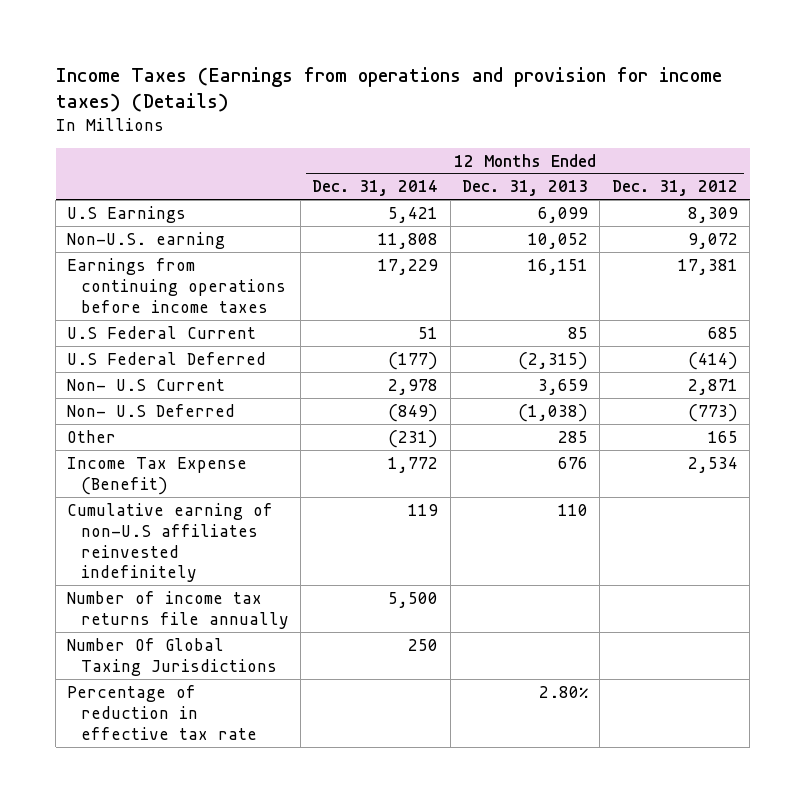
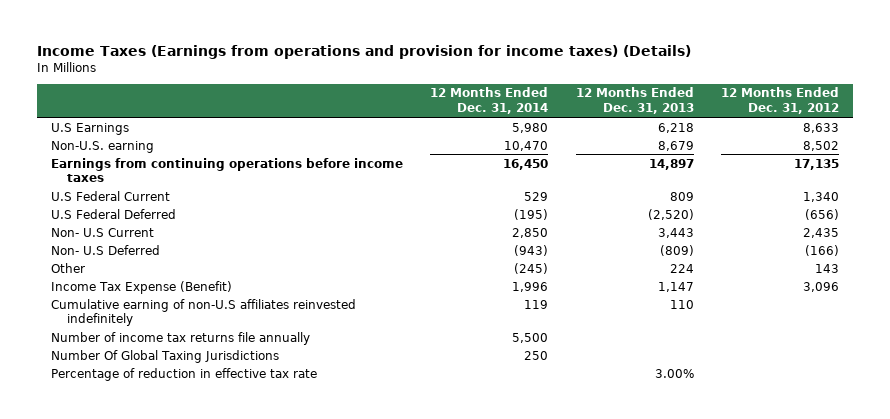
- U.S Earnings | 5,421 | 6,099 | 8,309
- Non-U.S. earning | 11,808 | 10,052 | 9,072
- Earnings from continuing operations before income taxes | 17,229 | 16,151 | 17,381
- U.S Federal Current | 51 | 85 | 685
- U.S Federal Deferred | (177) | (2,315) | (414)
- Non- U.S Current | 2,978 | 3,659 | 2,871
- Non- U.S Deferred | (849) | (1,038) | (773)
- Other | (231) | 285 | 165
- Income Tax Expense (Benefit) | 1,772 | 676 | 2,534
+ U.S Earnings | 5,980 | 6,218 | 8,633
+ Non-U.S. earning | 10,470 | 8,679 | 8,502
+ Earnings from continuing operations before income taxes | 16,450 | 14,897 | 17,135
+ U.S Federal Current | 529 | 809 | 1,340
+ U.S Federal Deferred | (195) | (2,520) | (656)
+ Non- U.S Current | 2,850 | 3,443 | 2,435
+ Non- U.S Deferred | (943) | (809) | (166)
+ Other | (245) | 224 | 143
+ Income Tax Expense (Benefit) | 1,996 | 1,147 | 3,096
- Percentage of reduction in effective tax rate | | 2.80% |
+ Percentage of reduction in effective tax rate | | 3.00% |

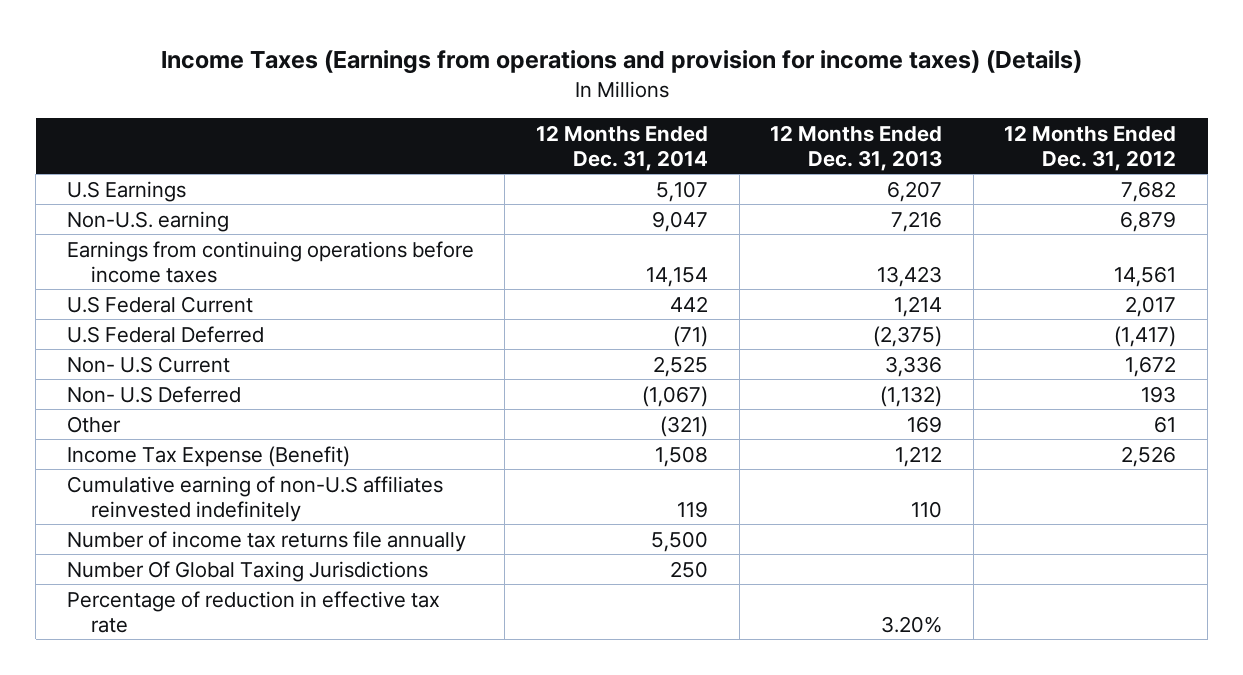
- U.S Earnings | 5,980 | 6,218 | 8,633
- Non-U.S. earning | 10,470 | 8,679 | 8,502
- Earnings from continuing operations before income taxes | 16,450 | 14,897 | 17,135
- U.S Federal Current | 529 | 809 | 1,340
- U.S Federal Deferred | (195) | (2,520) | (656)
- Non- U.S Current | 2,850 | 3,443 | 2,435
- Non- U.S Deferred | (943) | (809) | (166)
- Other | (245) | 224 | 143
- Income Tax Expense (Benefit) | 1,996 | 1,147 | 3,096
+ U.S Earnings | 5,107 | 6,207 | 7,682
+ Non-U.S. earning | 9,047 | 7,216 | 6,879
+ Earnings from continuing operations before income taxes | 14,154 | 13,423 | 14,561
+ U.S Federal Current | 442 | 1,214 | 2,017
+ U.S Federal Deferred | (71) | (2,375) | (1,417)
+ Non- U.S Current | 2,525 | 3,336 | 1,672
+ Non- U.S Deferred | (1,067) | (1,132) | 193
+ Other | (321) | 169 | 61
+ Income Tax Expense (Benefit) | 1,508 | 1,212 | 2,526
- Percentage of reduction in effective tax rate | | 3.00% |
+ Percentage of reduction in effective tax rate | | 3.20% |

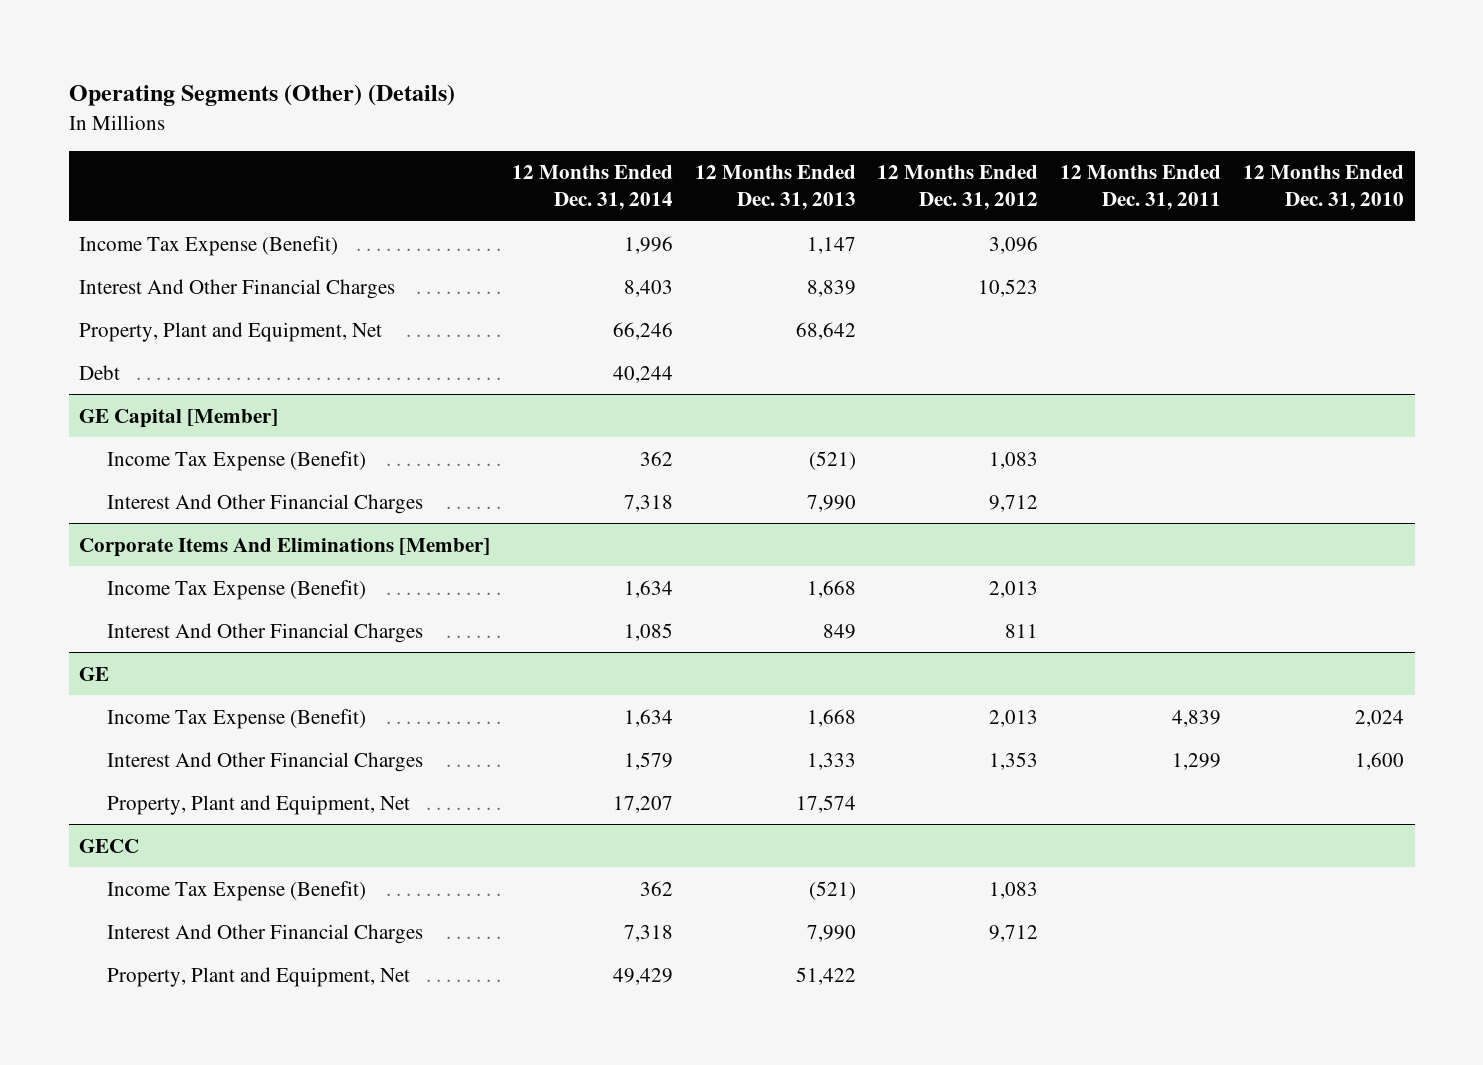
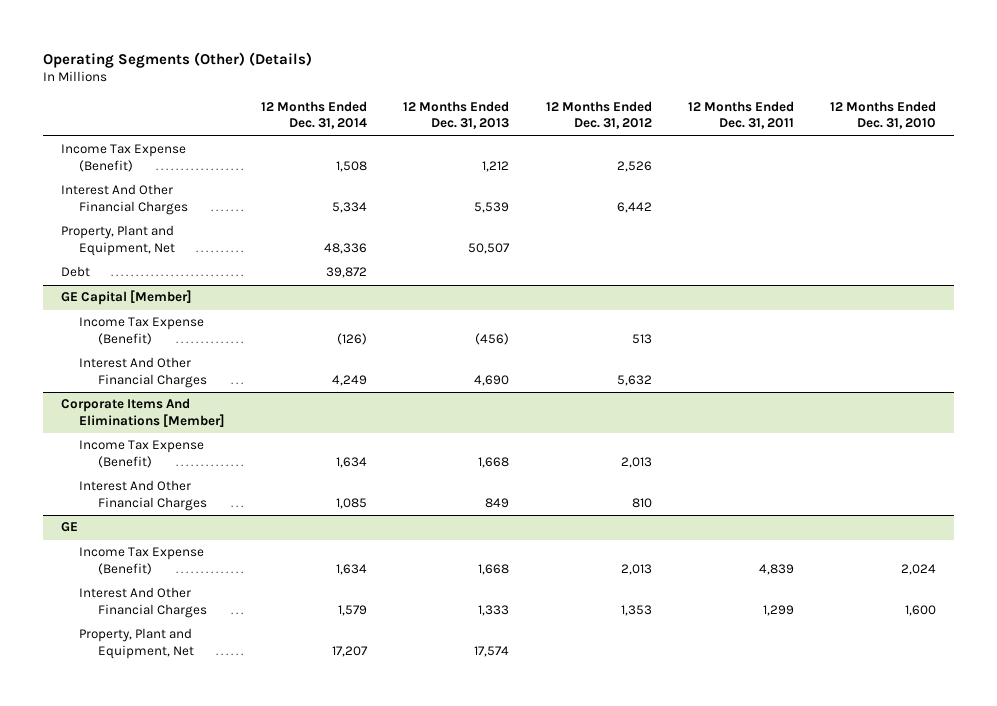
- Income Tax Expense (Benefit) | 1,996 | 1,147 | 3,096 | |
- Interest And Other Financial Charges | 8,403 | 8,839 | 10,523 | |
- Property, Plant and Equipment, Net | 66,246 | 68,642 | | |
- Debt | 40,244 | | | |
+ Income Tax Expense (Benefit) | 1,508 | 1,212 | 2,526 | |
+ Interest And Other Financial Charges | 5,334 | 5,539 | 6,442 | |
+ Property, Plant and Equipment, Net | 48,336 | 50,507 | | |
+ Debt | 39,872 | | | |
@ GE Capital [Member]
- Income Tax Expense (Benefit) | 362 | (521) | 1,083 | |
- Interest And Other Financial Charges | 7,318 | 7,990 | 9,712 | |
+ Income Tax Expense (Benefit) | (126) | (456) | 513 | |
+ Interest And Other Financial Charges | 4,249 | 4,690 | 5,632 | |
@ Corporate Items And Eliminations [Member]
- Interest And Other Financial Charges | 1,085 | 849 | 811 | |
+ Interest And Other Financial Charges | 1,085 | 849 | 810 | |
- GECC
- Income Tax Expense (Benefit) | 362 | (521) | 1,083 | |
- Interest And Other Financial Charges | 7,318 | 7,990 | 9,712 | |
- Property, Plant and Equipment, Net | 49,429 | 51,422 | | |

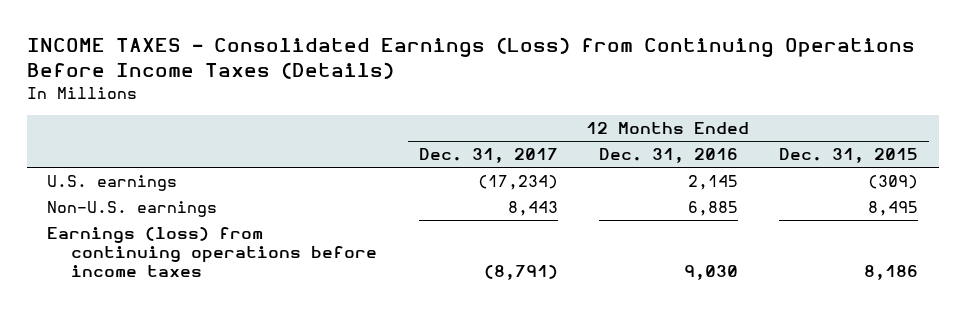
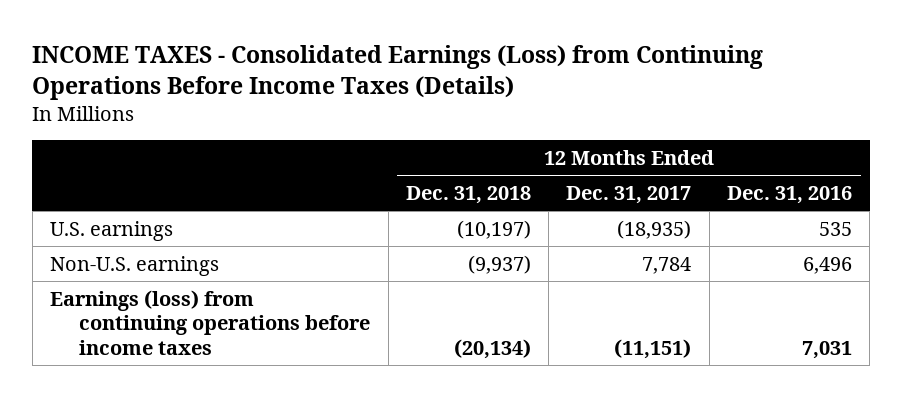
- | 12 Months Ended Dec. 31, 2017 | 12 Months Ended Dec. 31, 2016 | 12 Months Ended Dec. 31, 2015
+ | 12 Months Ended Dec. 31, 2018 | 12 Months Ended Dec. 31, 2017 | 12 Months Ended Dec. 31, 2016
- U.S. earnings | (17,234) | 2,145 | (309)
- Non-U.S. earnings | 8,443 | 6,885 | 8,495
- Earnings (loss) from continuing operations before income taxes | (8,791) | 9,030 | 8,186
+ U.S. earnings | (10,197) | (18,935) | 535
+ Non-U.S. earnings | (9,937) | 7,784 | 6,496
+ Earnings (loss) from continuing operations before income taxes | (20,134) | (11,151) | 7,031

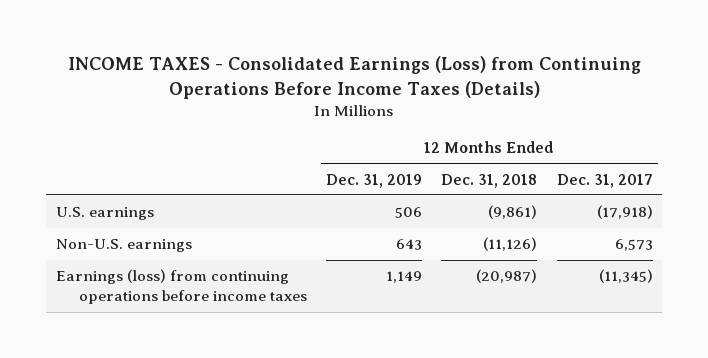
- | 12 Months Ended Dec. 31, 2018 | 12 Months Ended Dec. 31, 2017 | 12 Months Ended Dec. 31, 2016
+ | 12 Months Ended Dec. 31, 2019 | 12 Months Ended Dec. 31, 2018 | 12 Months Ended Dec. 31, 2017
- U.S. earnings | (10,197) | (18,935) | 535
- Non-U.S. earnings | (9,937) | 7,784 | 6,496
- Earnings (loss) from continuing operations before income taxes | (20,134) | (11,151) | 7,031
+ U.S. earnings | 506 | (9,861) | (17,918)
+ Non-U.S. earnings | 643 | (11,126) | 6,573
+ Earnings (loss) from continuing operations before income taxes | 1,149 | (20,987) | (11,345)

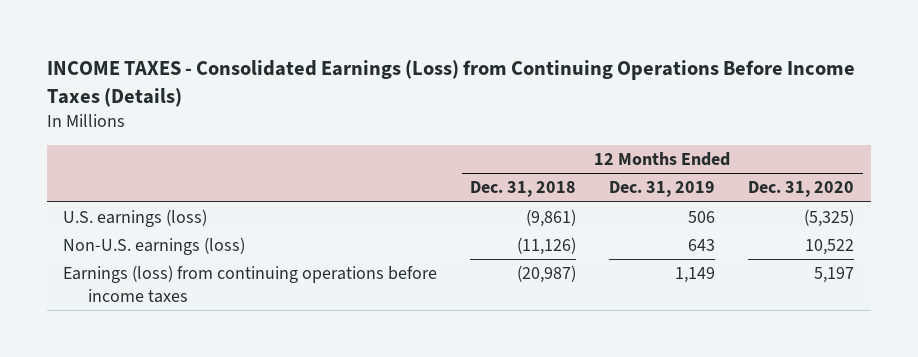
- | 12 Months Ended Dec. 31, 2019 | 12 Months Ended Dec. 31, 2018 | 12 Months Ended Dec. 31, 2017
+ | 12 Months Ended Dec. 31, 2018 | 12 Months Ended Dec. 31, 2019 | 12 Months Ended Dec. 31, 2020
- U.S. earnings | 506 | (9,861) | (17,918)
- Non-U.S. earnings | 643 | (11,126) | 6,573
+ U.S. earnings (loss) | (9,861) | 506 | (5,325)
+ Non-U.S. earnings (loss) | (11,126) | 643 | 10,522

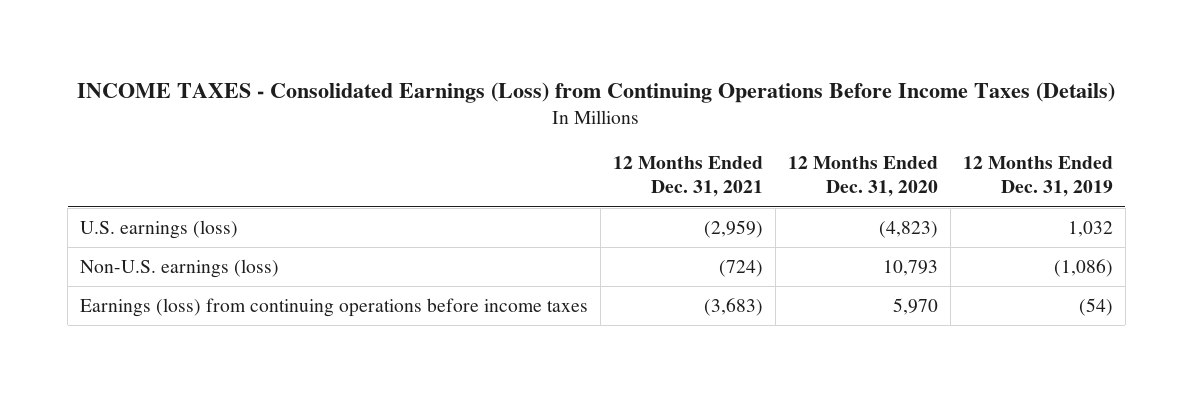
- | 12 Months Ended Dec. 31, 2018 | 12 Months Ended Dec. 31, 2019 | 12 Months Ended Dec. 31, 2020
+ | 12 Months Ended Dec. 31, 2021 | 12 Months Ended Dec. 31, 2020 | 12 Months Ended Dec. 31, 2019
- U.S. earnings (loss) | (9,861) | 506 | (5,325)
- Non-U.S. earnings (loss) | (11,126) | 643 | 10,522
- Earnings (loss) from continuing operations before income taxes | (20,987) | 1,149 | 5,197
+ U.S. earnings (loss) | (2,959) | (4,823) | 1,032
+ Non-U.S. earnings (loss) | (724) | 10,793 | (1,086)
+ Earnings (loss) from continuing operations before income taxes | (3,683) | 5,970 | (54)

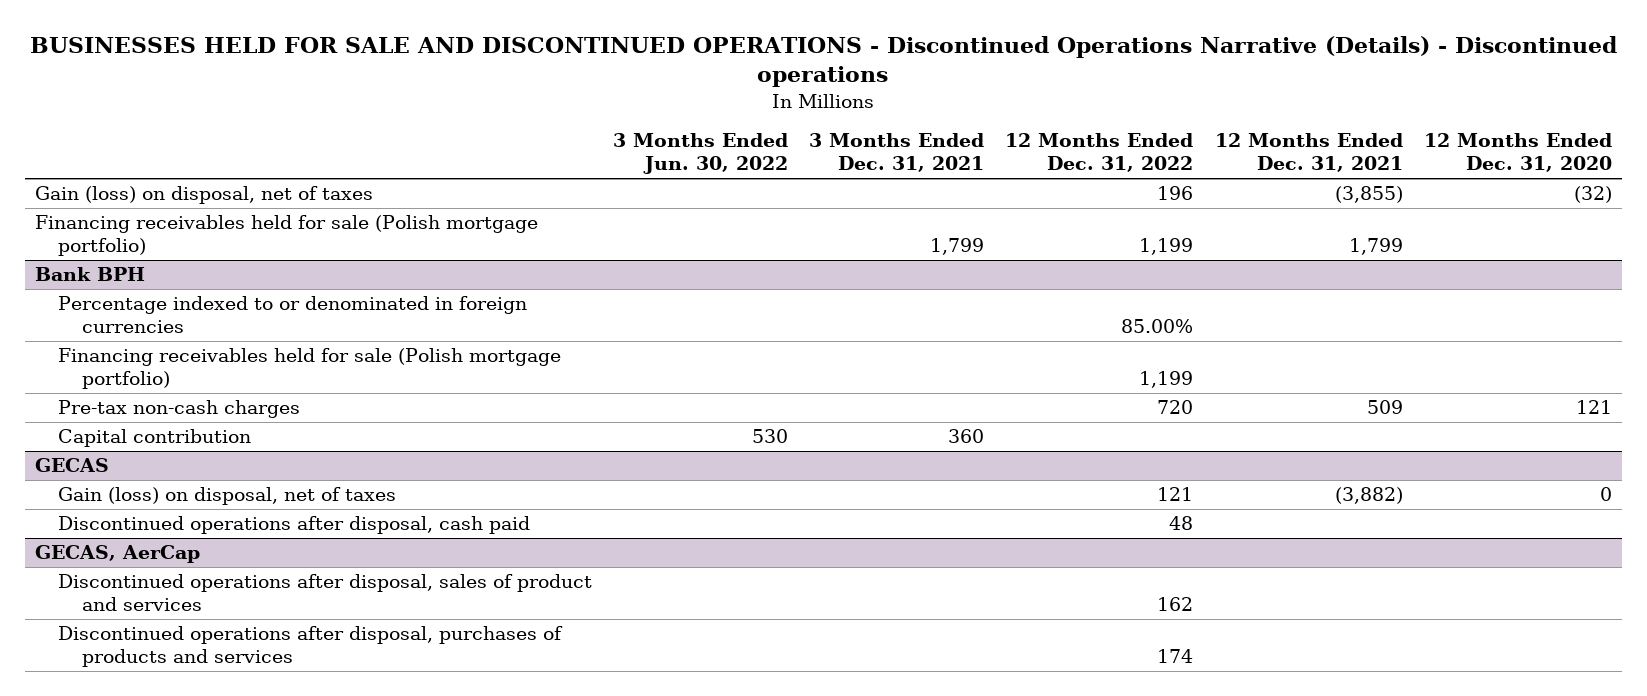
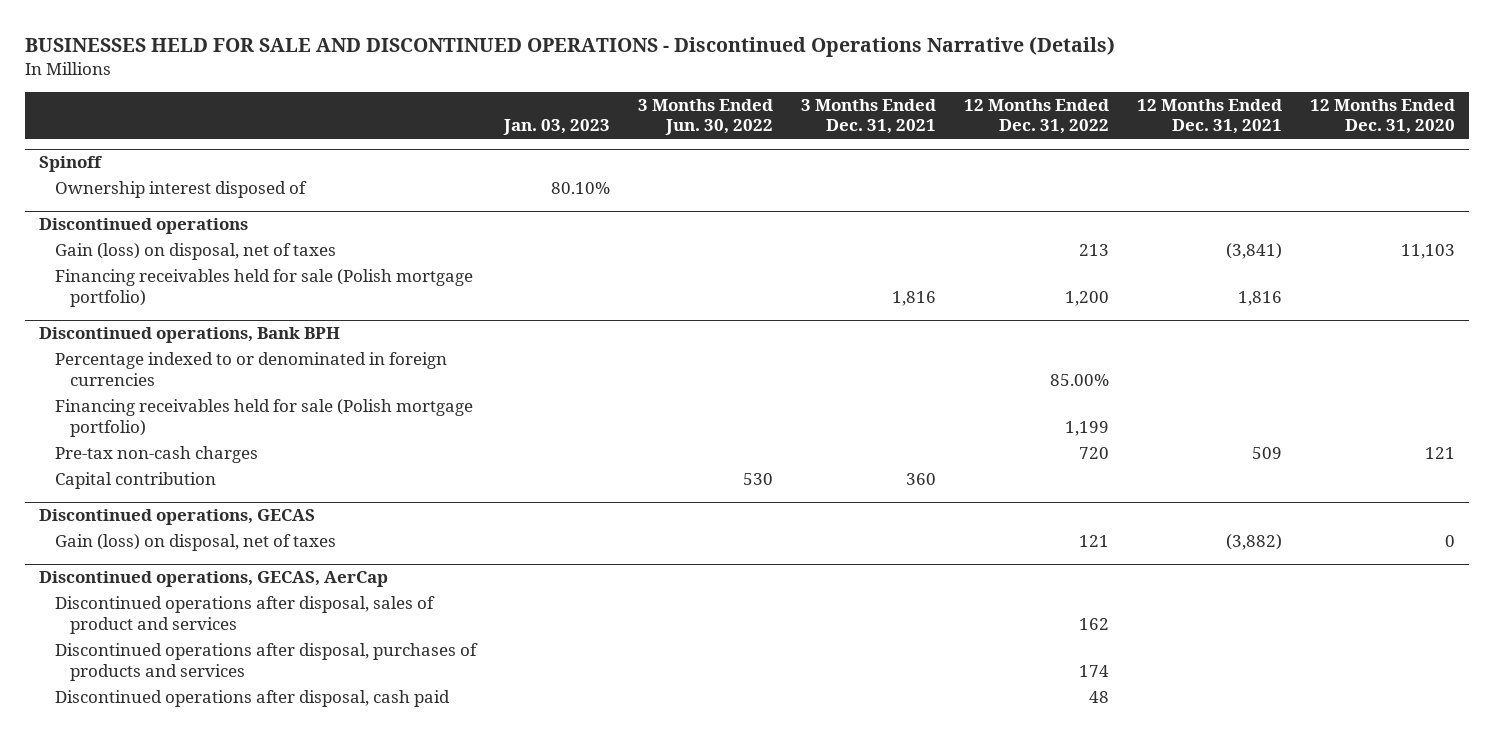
- BUSINESSES HELD FOR SALE AND DISCONTINUED OPERATIONS - Discontinued Operations Narrative (Details) - Discontinued operations
+ BUSINESSES HELD FOR SALE AND DISCONTINUED OPERATIONS - Discontinued Operations Narrative (Details)
- | 3 Months Ended Jun. 30, 2022 | 3 Months Ended Dec. 31, 2021 | 12 Months Ended Dec. 31, 2022 | 12 Months Ended Dec. 31, 2021 | 12 Months Ended Dec. 31, 2020
+ | Jan. 03, 2023 | 3 Months Ended Jun. 30, 2022 | 3 Months Ended Dec. 31, 2021 | 12 Months Ended Dec. 31, 2022 | 12 Months Ended Dec. 31, 2021 | 12 Months Ended Dec. 31, 2020
- Gain (loss) on disposal, net of taxes | | | 196 | (3,855) | (32)
- Financing receivables held for sale (Polish mortgage portfolio) | | 1,799 | 1,199 | 1,799 |
- Bank BPH
+ Spinoff
+ Ownership interest disposed of | 80.10% | | | | |
+ Discontinued operations
+ Gain (loss) on disposal, net of taxes | | | | 213 | (3,841) | 11,103
+ Financing receivables held for sale (Polish mortgage portfolio) | | | 1,816 | 1,200 | 1,816 |
+ Discontinued operations, Bank BPH
- GECAS
+ Discontinued operations, GECAS
- Discontinued operations after disposal, cash paid | | | 48 | |
- GECAS, AerCap
+ Discontinued operations, GECAS, AerCap
+ Discontinued operations after disposal, cash paid | | | | 48 | |

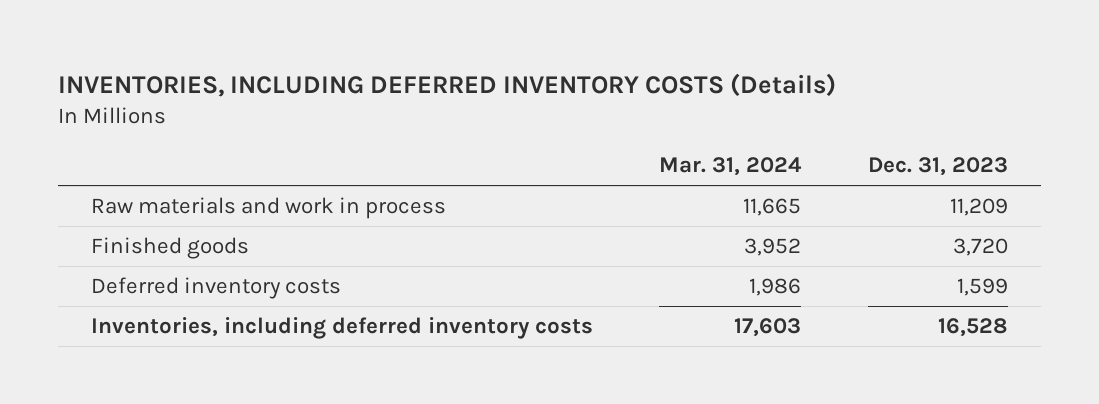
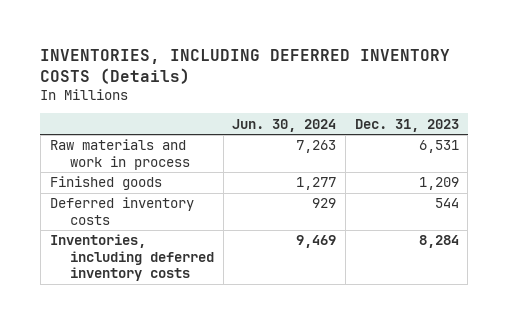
- | Mar. 31, 2024 | Dec. 31, 2023
+ | Jun. 30, 2024 | Dec. 31, 2023
- Raw materials and work in process | 11,665 | 11,209
- Finished goods | 3,952 | 3,720
- Deferred inventory costs | 1,986 | 1,599
- Inventories, including deferred inventory costs | 17,603 | 16,528
+ Raw materials and work in process | 7,263 | 6,531
+ Finished goods | 1,277 | 1,209
+ Deferred inventory costs | 929 | 544
+ Inventories, including deferred inventory costs | 9,469 | 8,284

